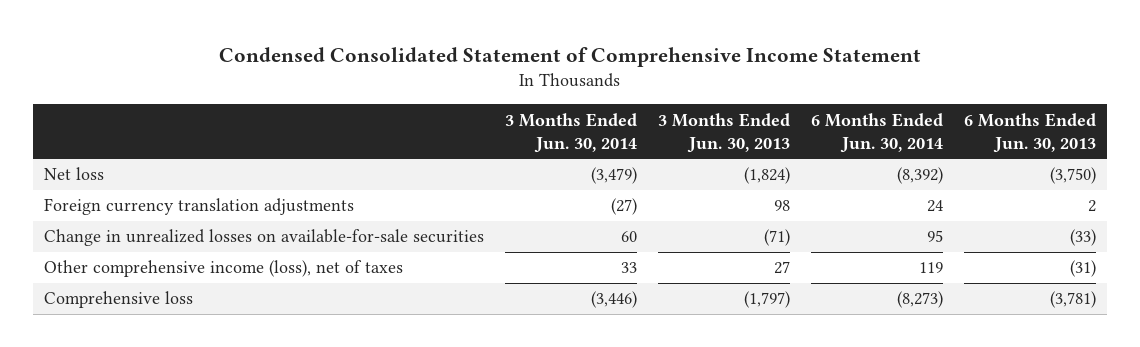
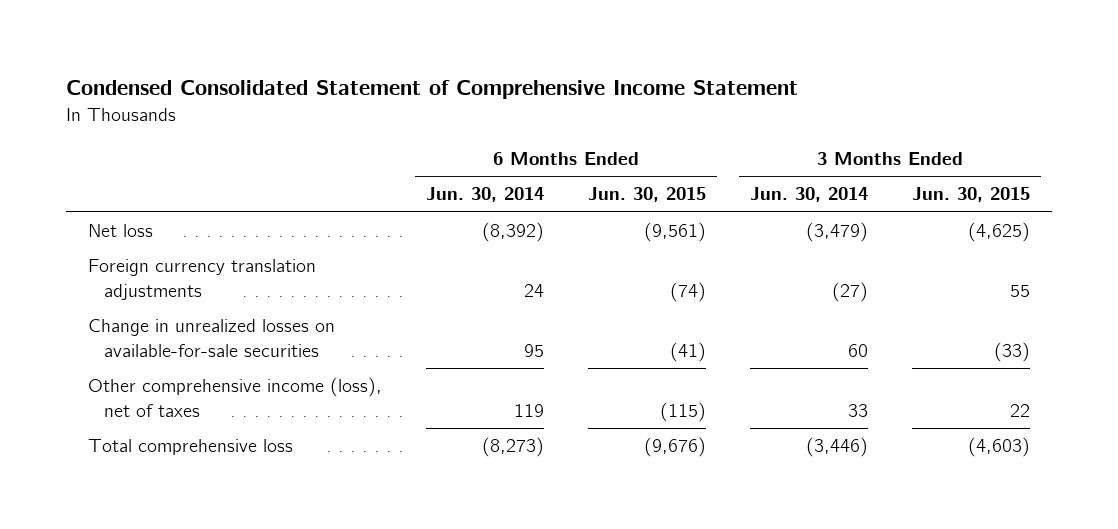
- | 3 Months Ended Jun. 30, 2014 | 3 Months Ended Jun. 30, 2013 | 6 Months Ended Jun. 30, 2014 | 6 Months Ended Jun. 30, 2013
+ | 6 Months Ended Jun. 30, 2014 | 6 Months Ended Jun. 30, 2015 | 3 Months Ended Jun. 30, 2014 | 3 Months Ended Jun. 30, 2015
- Comprehensive loss | (3,446) | (1,797) | (8,273) | (3,781)
+ Total comprehensive loss | (8,273) | (9,676) | (3,446) | (4,603)

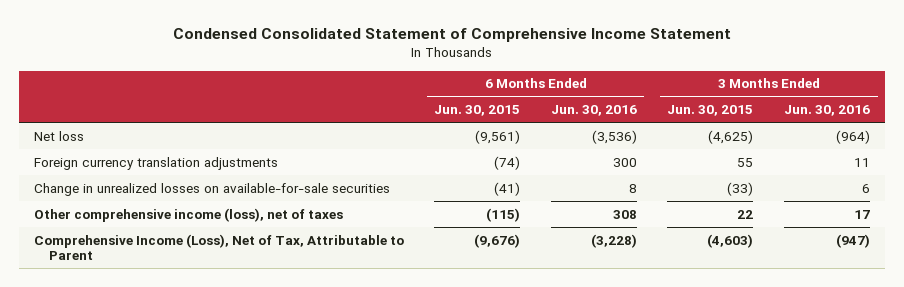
- | 6 Months Ended Jun. 30, 2014 | 6 Months Ended Jun. 30, 2015 | 3 Months Ended Jun. 30, 2014 | 3 Months Ended Jun. 30, 2015
+ | 6 Months Ended Jun. 30, 2015 | 6 Months Ended Jun. 30, 2016 | 3 Months Ended Jun. 30, 2015 | 3 Months Ended Jun. 30, 2016
- Total comprehensive loss | (8,273) | (9,676) | (3,446) | (4,603)
+ Comprehensive Income (Loss), Net of Tax, Attributable to Parent | (9,676) | (3,228) | (4,603) | (947)

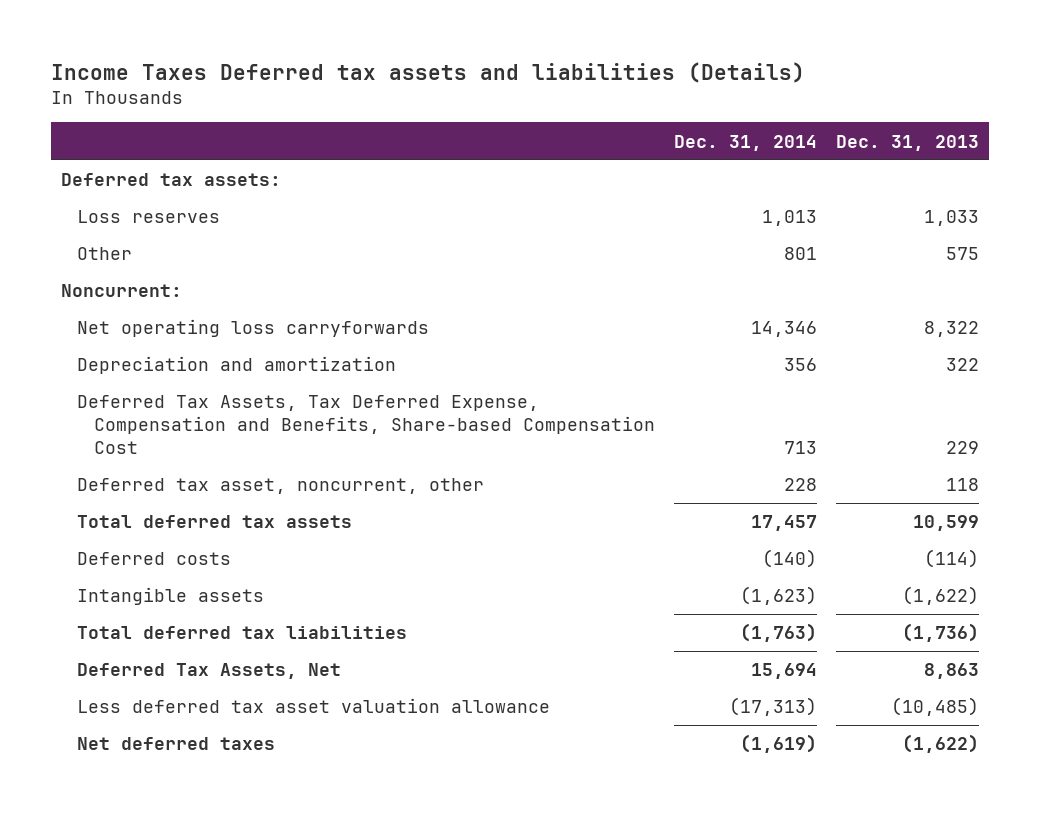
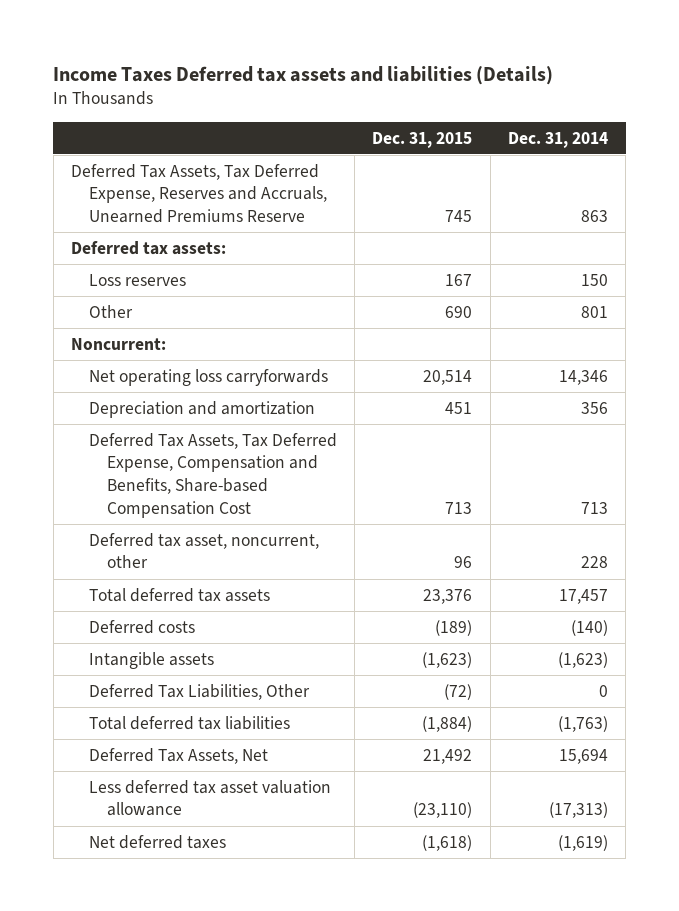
- | Dec. 31, 2014 | Dec. 31, 2013
+ | Dec. 31, 2015 | Dec. 31, 2014
+ Deferred Tax Assets, Tax Deferred Expense, Reserves and Accruals, Unearned Premiums Reserve | 745 | 863
- Loss reserves | 1,013 | 1,033
+ Loss reserves | 167 | 150
+ Deferred Tax Liabilities, Other | (72) | 0

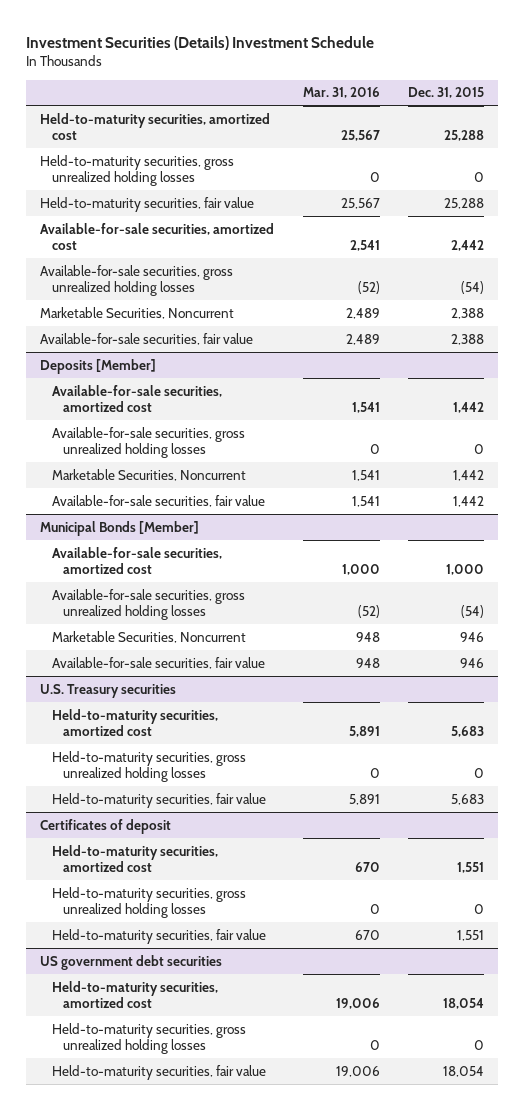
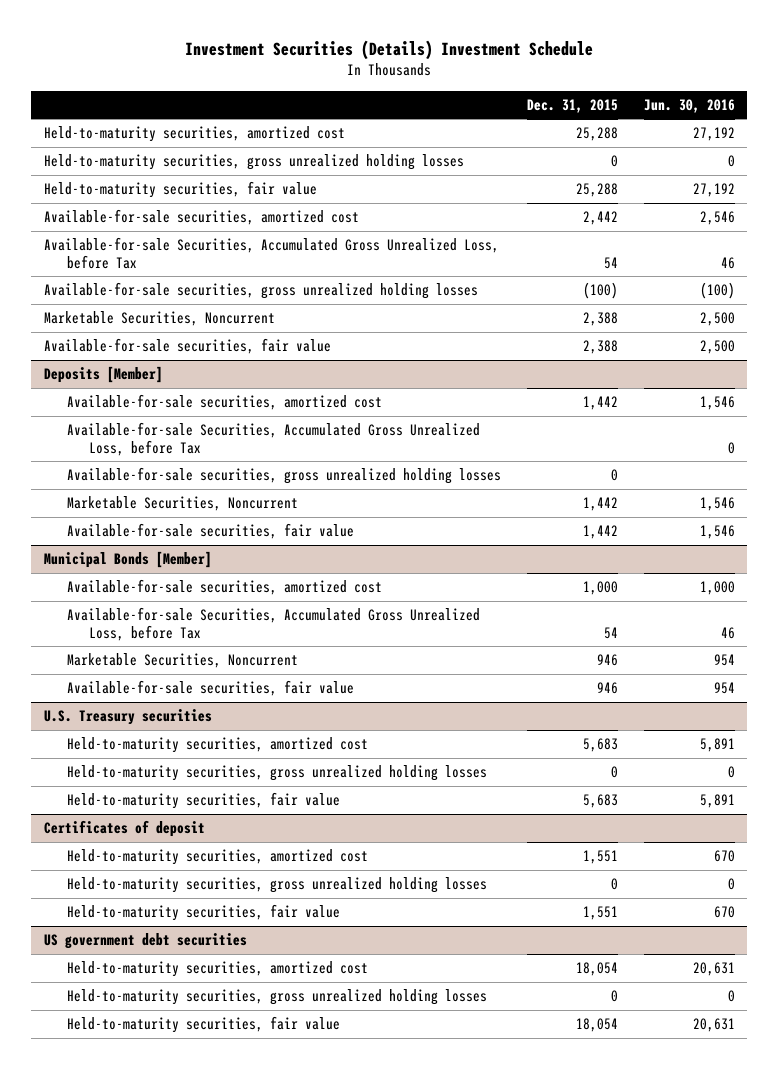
- | Mar. 31, 2016 | Dec. 31, 2015
+ | Dec. 31, 2015 | Jun. 30, 2016
- Available-for-sale securities, gross unrealized holding losses | (52) | (54)
+ Available-for-sale Securities, Accumulated Gross Unrealized Loss, before Tax | 54 | 46
+ Available-for-sale securities, gross unrealized holding losses | (100) | (100)
@ Deposits [Member]
+ Available-for-sale Securities, Accumulated Gross Unrealized Loss, before Tax | | 0
@ Municipal Bonds [Member]
- Available-for-sale securities, gross unrealized holding losses | (52) | (54)
+ Available-for-sale Securities, Accumulated Gross Unrealized Loss, before Tax | 54 | 46

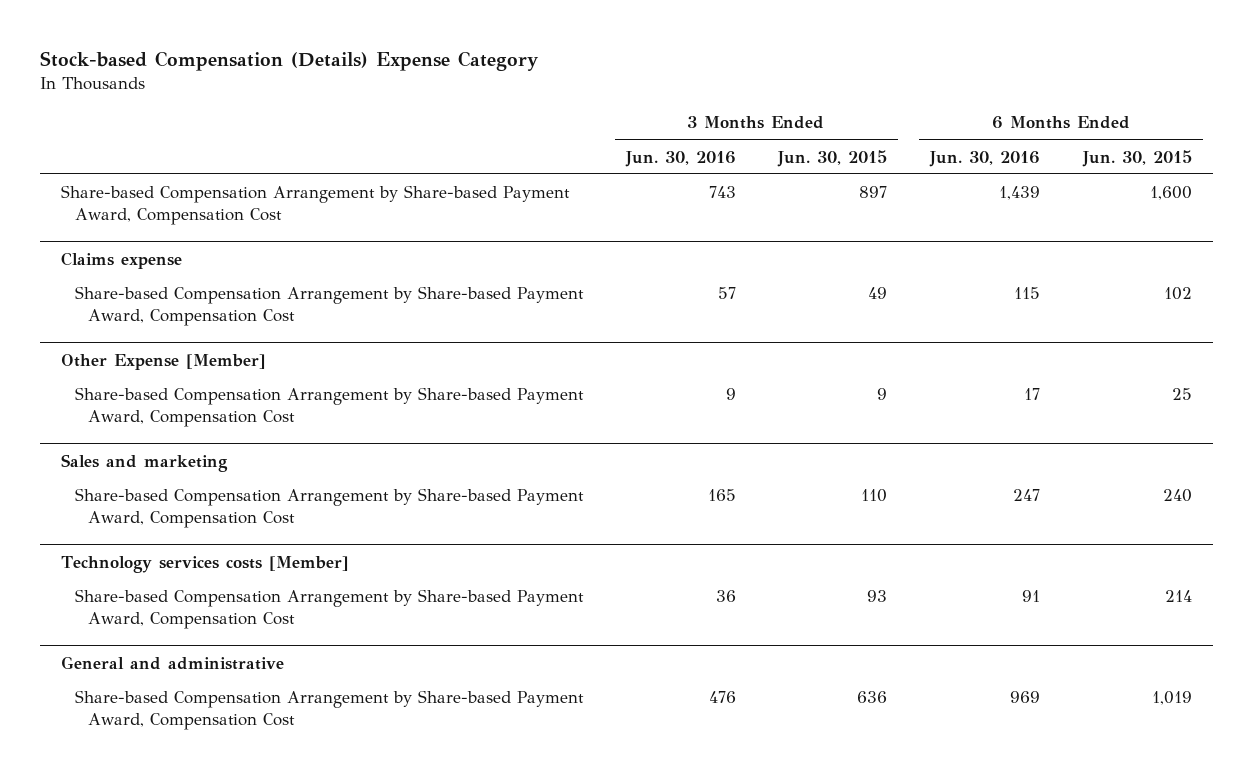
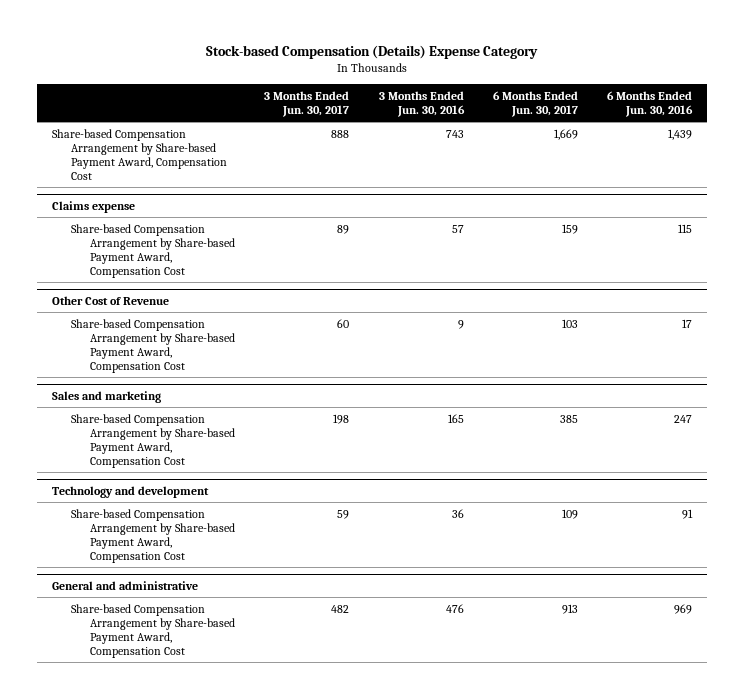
- | 3 Months Ended Jun. 30, 2016 | 3 Months Ended Jun. 30, 2015 | 6 Months Ended Jun. 30, 2016 | 6 Months Ended Jun. 30, 2015
+ | 3 Months Ended Jun. 30, 2017 | 3 Months Ended Jun. 30, 2016 | 6 Months Ended Jun. 30, 2017 | 6 Months Ended Jun. 30, 2016
- Other Expense [Member]
+ Other Cost of Revenue
- Technology services costs [Member]
+ Technology and development

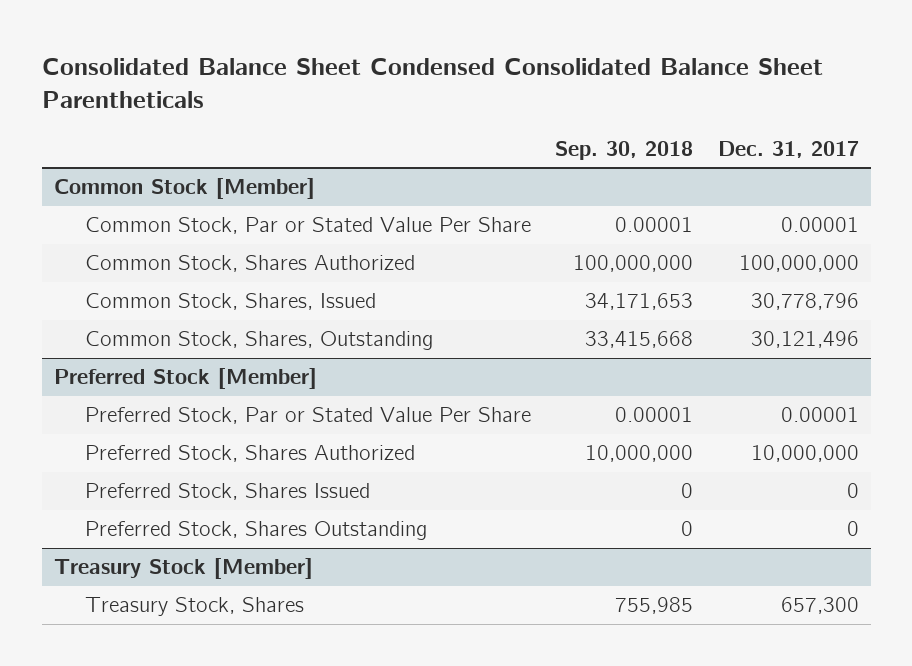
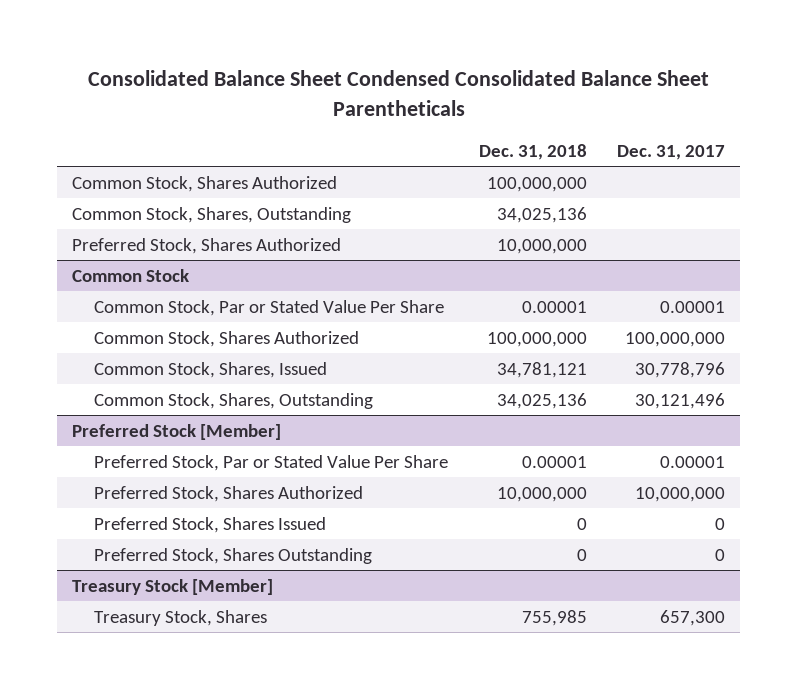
- | Sep. 30, 2018 | Dec. 31, 2017
+ | Dec. 31, 2018 | Dec. 31, 2017
- Common Stock [Member]
+ Common Stock, Shares Authorized | 100,000,000 |
+ Common Stock, Shares, Outstanding | 34,025,136 |
+ Preferred Stock, Shares Authorized | 10,000,000 |
+ Common Stock

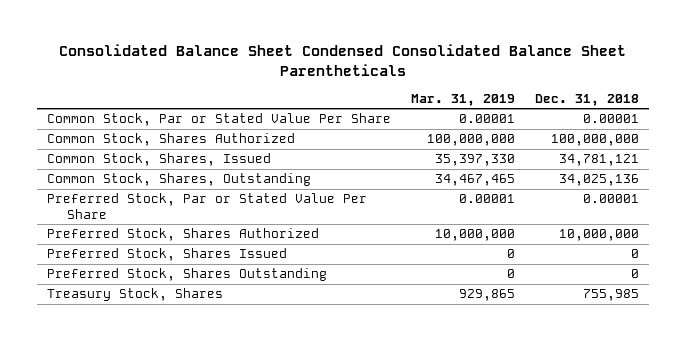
- | Dec. 31, 2018 | Dec. 31, 2017
+ | Mar. 31, 2019 | Dec. 31, 2018
- Common Stock, Shares Authorized | 100,000,000 |
- Common Stock, Shares, Outstanding | 34,025,136 |
- Preferred Stock, Shares Authorized | 10,000,000 |
- Common Stock
- Preferred Stock [Member]
- Treasury Stock [Member]

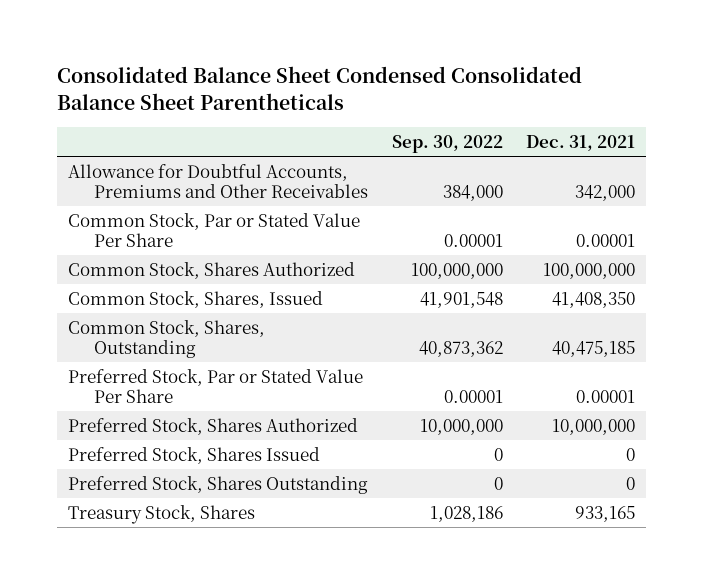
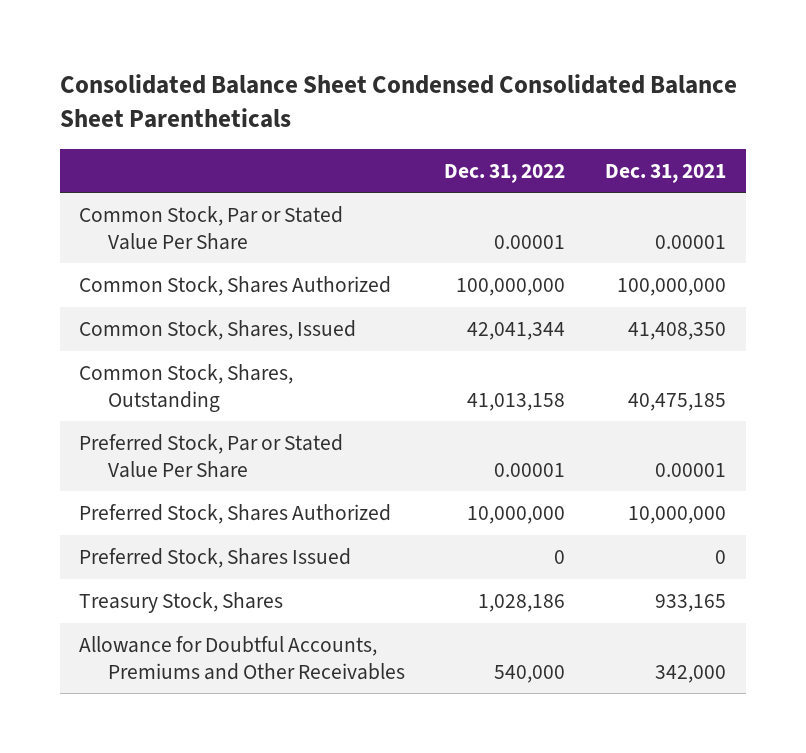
- | Sep. 30, 2022 | Dec. 31, 2021
+ | Dec. 31, 2022 | Dec. 31, 2021
- Preferred Stock, Shares Outstanding | 0 | 0
moved down: Allowance for Doubtful Accounts, Premiums and Other Receivables | 540,000 | 342,000

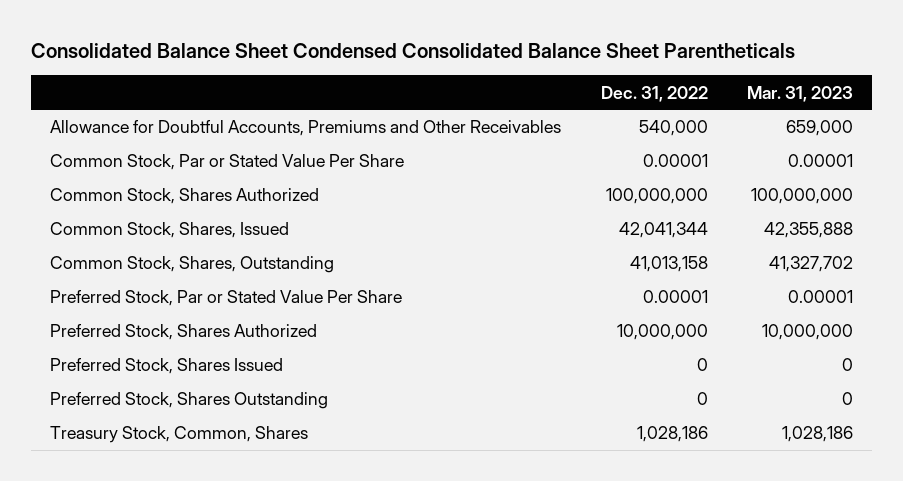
- | Dec. 31, 2022 | Dec. 31, 2021
+ | Dec. 31, 2022 | Mar. 31, 2023
moved up: Allowance for Doubtful Accounts, Premiums and Other Receivables | 540,000 | 659,000
- Treasury Stock, Shares | 1,028,186 | 933,165
+ Preferred Stock, Shares Outstanding | 0 | 0
+ Treasury Stock, Common, Shares | 1,028,186 | 1,028,186

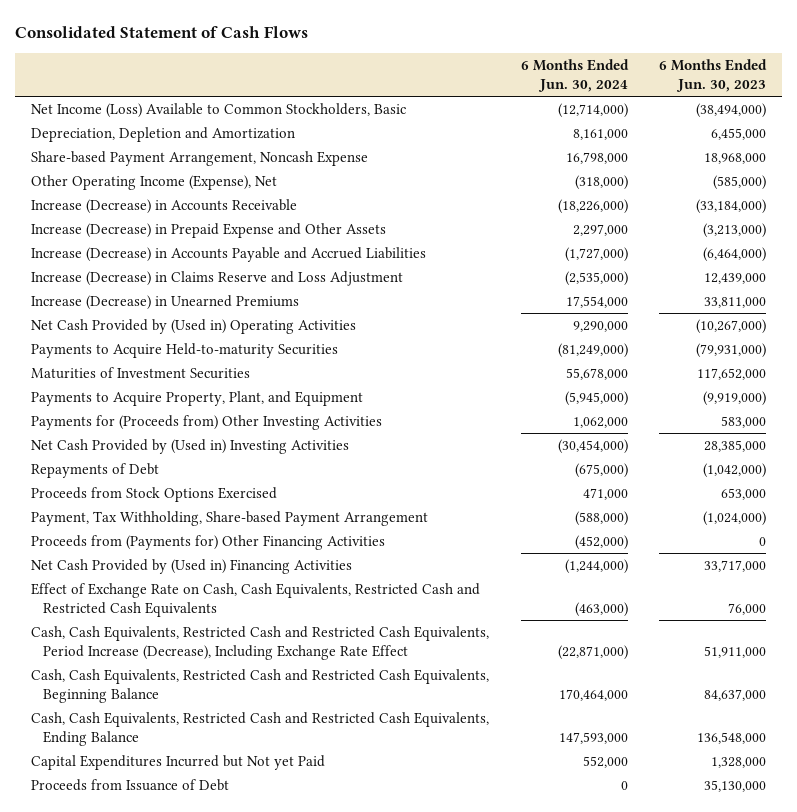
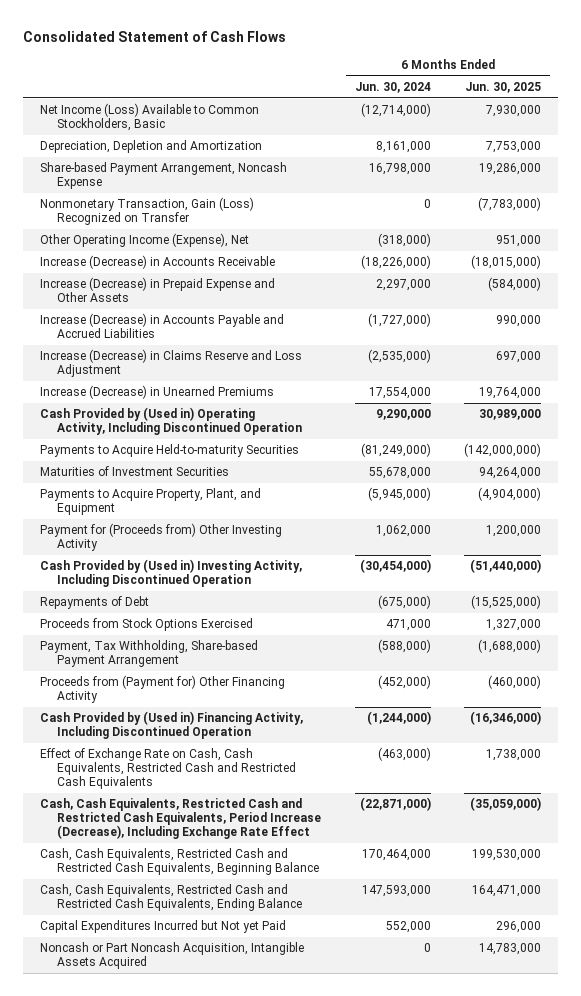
- | 6 Months Ended Jun. 30, 2024 | 6 Months Ended Jun. 30, 2023
+ | 6 Months Ended Jun. 30, 2024 | 6 Months Ended Jun. 30, 2025
+ Nonmonetary Transaction, Gain (Loss) Recognized on Transfer | 0 | (7,783,000)
- Net Cash Provided by (Used in) Operating Activities | 9,290,000 | (10,267,000)
+ Cash Provided by (Used in) Operating Activity, Including Discontinued Operation | 9,290,000 | 30,989,000
- Payments for (Proceeds from) Other Investing Activities | 1,062,000 | 583,000
- Net Cash Provided by (Used in) Investing Activities | (30,454,000) | 28,385,000
+ Payment for (Proceeds from) Other Investing Activity | 1,062,000 | 1,200,000
+ Cash Provided by (Used in) Investing Activity, Including Discontinued Operation | (30,454,000) | (51,440,000)
- Proceeds from (Payments for) Other Financing Activities | (452,000) | 0
- Net Cash Provided by (Used in) Financing Activities | (1,244,000) | 33,717,000
+ Proceeds from (Payment for) Other Financing Activity | (452,000) | (460,000)
+ Cash Provided by (Used in) Financing Activity, Including Discontinued Operation | (1,244,000) | (16,346,000)
- Proceeds from Issuance of Debt | 0 | 35,130,000
+ Noncash or Part Noncash Acquisition, Intangible Assets Acquired | 0 | 14,783,000

